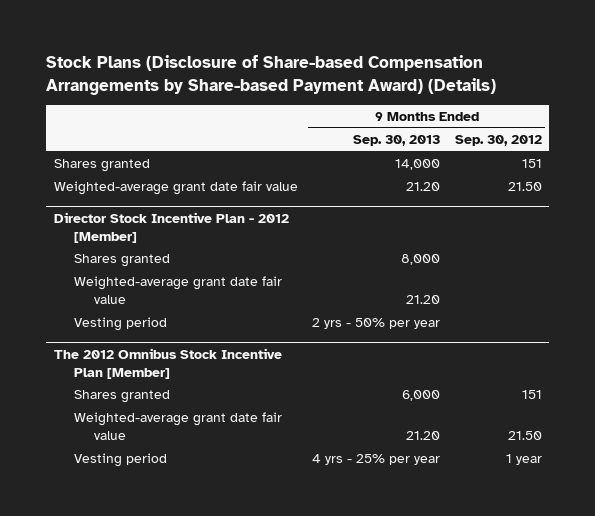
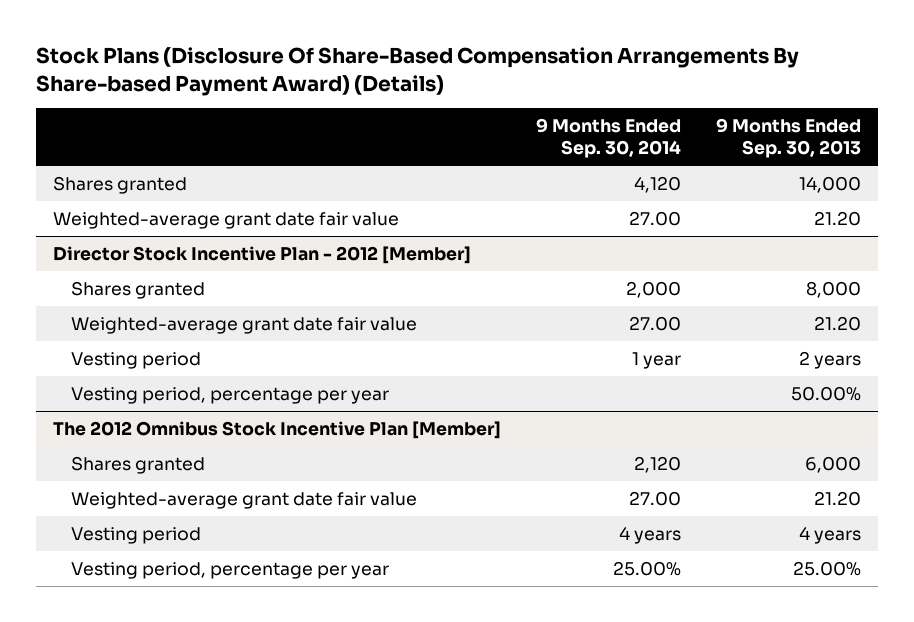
- Stock Plans (Disclosure of Share-based Compensation Arrangements by Share-based Payment Award) (Details)
+ Stock Plans (Disclosure Of Share-Based Compensation Arrangements By Share-based Payment Award) (Details)
- | 9 Months Ended Sep. 30, 2013 | 9 Months Ended Sep. 30, 2012
+ | 9 Months Ended Sep. 30, 2014 | 9 Months Ended Sep. 30, 2013
@ Director Stock Incentive Plan - 2012 [Member]
- Vesting period | 2 yrs - 50% per year |
+ Vesting period | 1 year | 2 years
+ Vesting period, percentage per year | | 50.00%
@ The 2012 Omnibus Stock Incentive Plan [Member]
- Vesting period | 4 yrs - 25% per year | 1 year
+ Vesting period | 4 years | 4 years
+ Vesting period, percentage per year | 25.00% | 25.00%

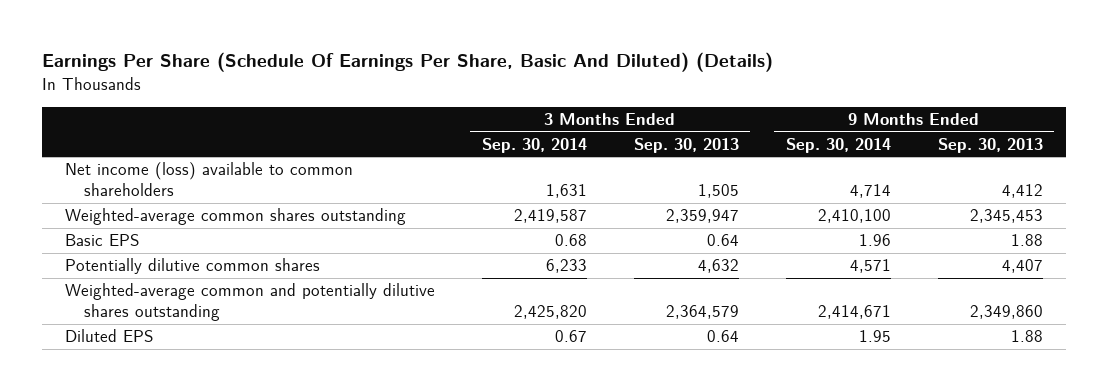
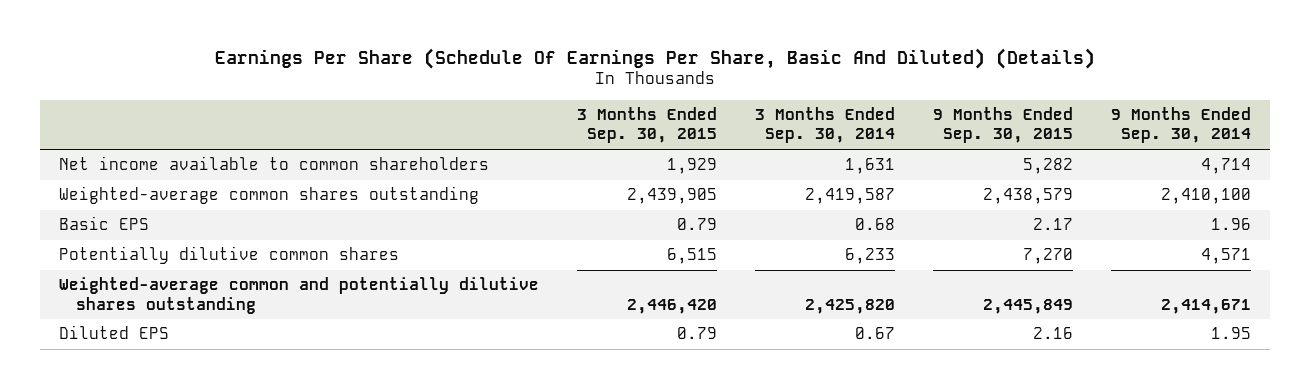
- | 3 Months Ended Sep. 30, 2014 | 3 Months Ended Sep. 30, 2013 | 9 Months Ended Sep. 30, 2014 | 9 Months Ended Sep. 30, 2013
+ | 3 Months Ended Sep. 30, 2015 | 3 Months Ended Sep. 30, 2014 | 9 Months Ended Sep. 30, 2015 | 9 Months Ended Sep. 30, 2014
- Net income (loss) available to common shareholders | 1,631 | 1,505 | 4,714 | 4,412
+ Net income available to common shareholders | 1,929 | 1,631 | 5,282 | 4,714

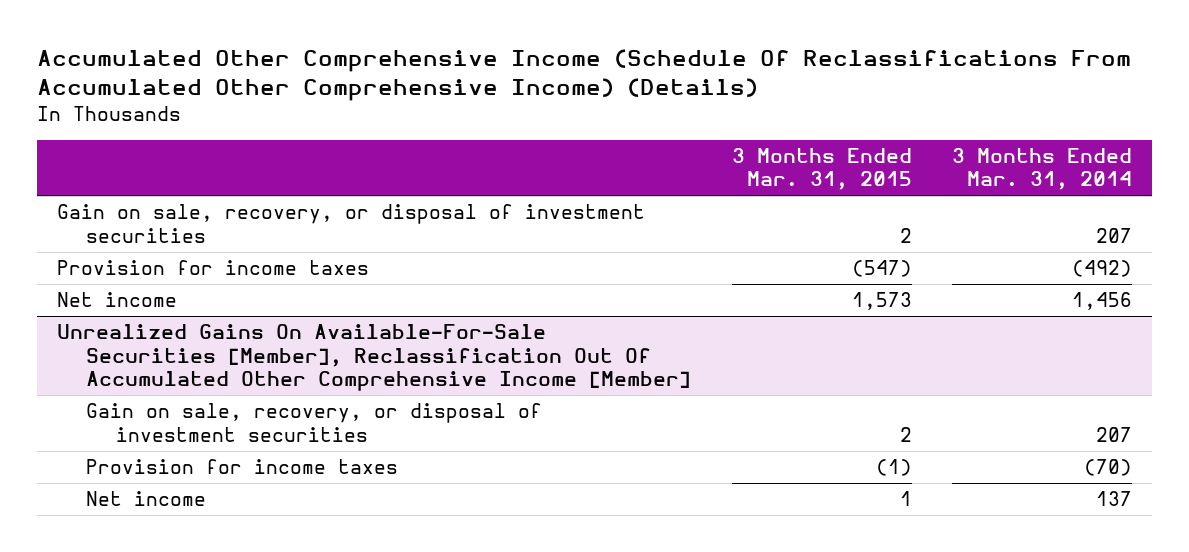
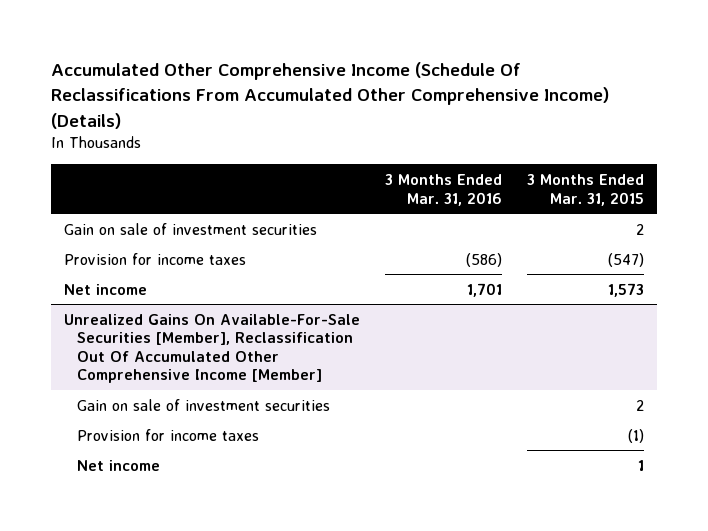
- | 3 Months Ended Mar. 31, 2015 | 3 Months Ended Mar. 31, 2014
+ | 3 Months Ended Mar. 31, 2016 | 3 Months Ended Mar. 31, 2015
- Gain on sale, recovery, or disposal of investment securities | 2 | 207
+ Gain on sale of investment securities | | 2
@ Unrealized Gains On Available-For-Sale Securities [Member], Reclassification Out Of Accumulated Other Comprehensive Income [Member]
- Gain on sale, recovery, or disposal of investment securities | 2 | 207
+ Gain on sale of investment securities | | 2

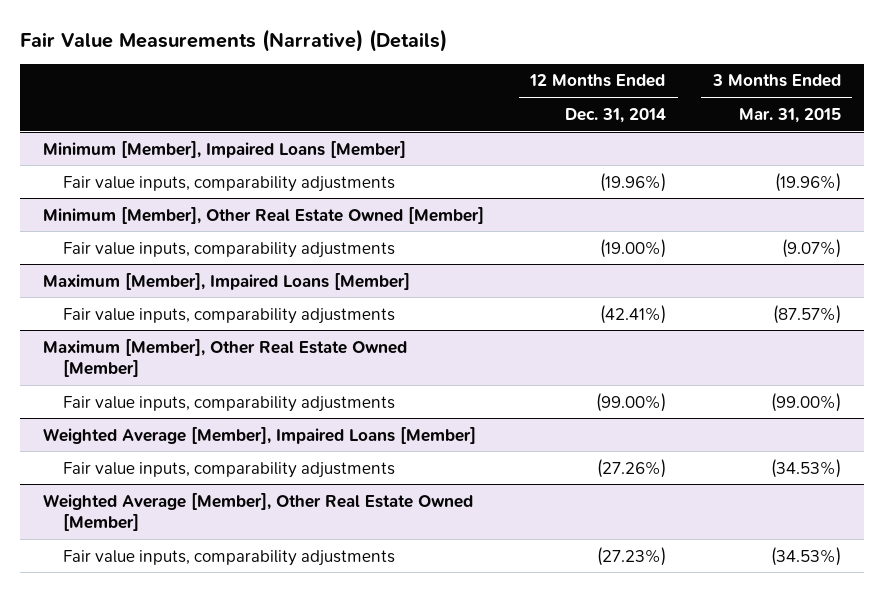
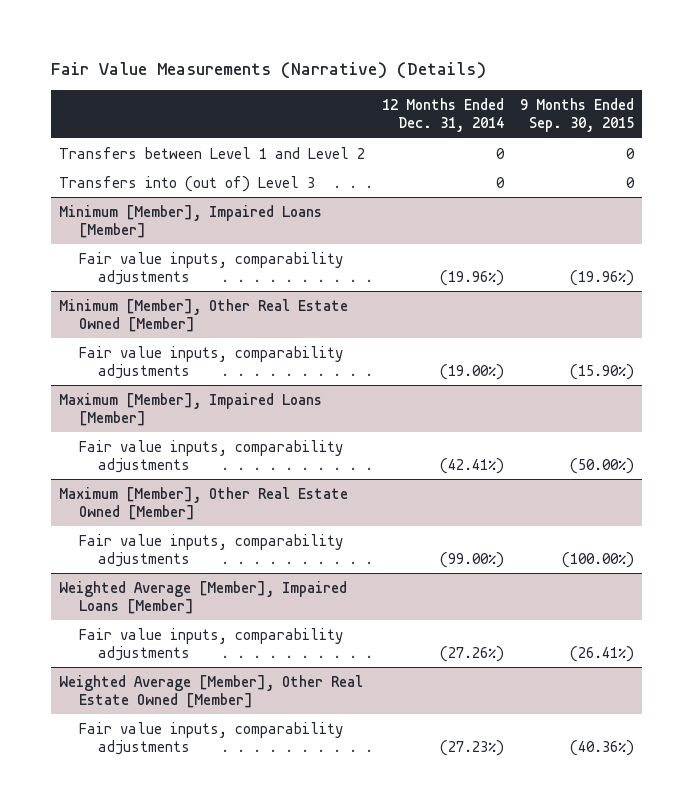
- | 12 Months Ended Dec. 31, 2014 | 3 Months Ended Mar. 31, 2015
+ | 12 Months Ended Dec. 31, 2014 | 9 Months Ended Sep. 30, 2015
+ Transfers between Level 1 and Level 2 | 0 | 0
+ Transfers into (out of) Level 3 | 0 | 0

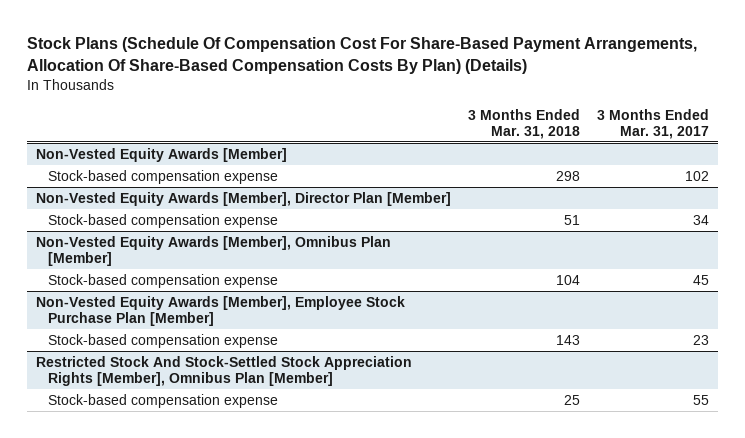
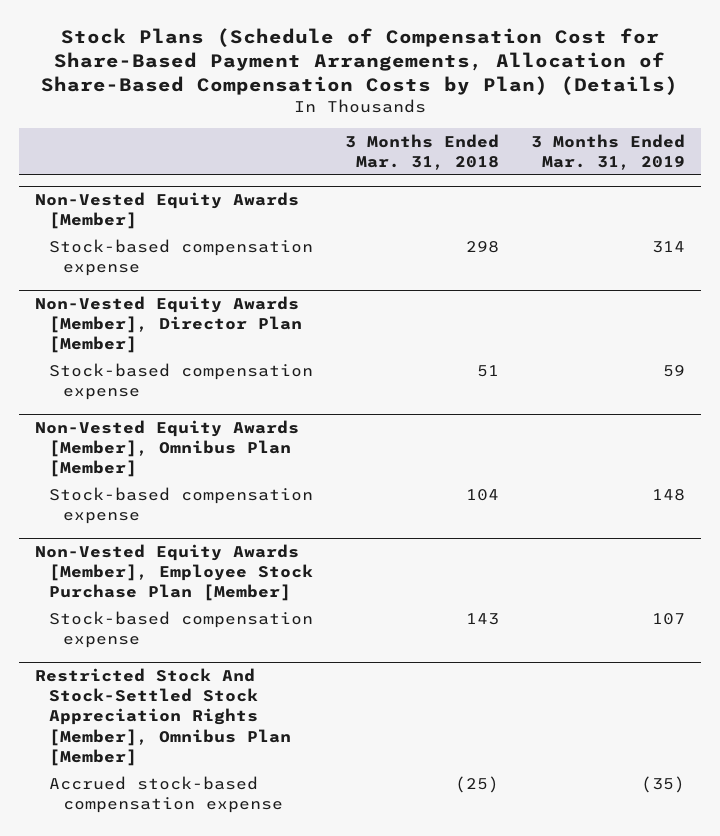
- Stock Plans (Schedule Of Compensation Cost For Share-Based Payment Arrangements, Allocation Of Share-Based Compensation Costs By Plan) (Details)
+ Stock Plans (Schedule of Compensation Cost for Share-Based Payment Arrangements, Allocation of Share-Based Compensation Costs by Plan) (Details)
- | 3 Months Ended Mar. 31, 2018 | 3 Months Ended Mar. 31, 2017
+ | 3 Months Ended Mar. 31, 2018 | 3 Months Ended Mar. 31, 2019
@ Restricted Stock And Stock-Settled Stock Appreciation Rights [Member], Omnibus Plan [Member]
- Stock-based compensation expense | 25 | 55
+ Accrued stock-based compensation expense | (25) | (35)

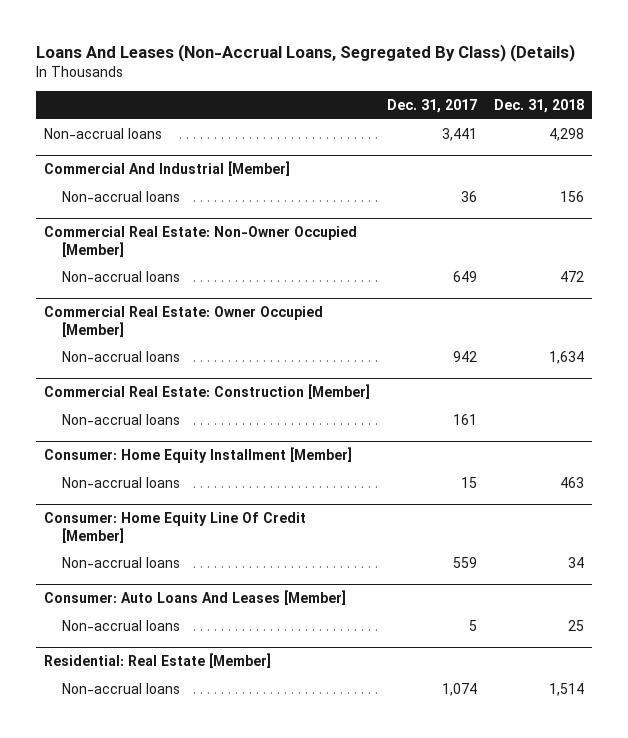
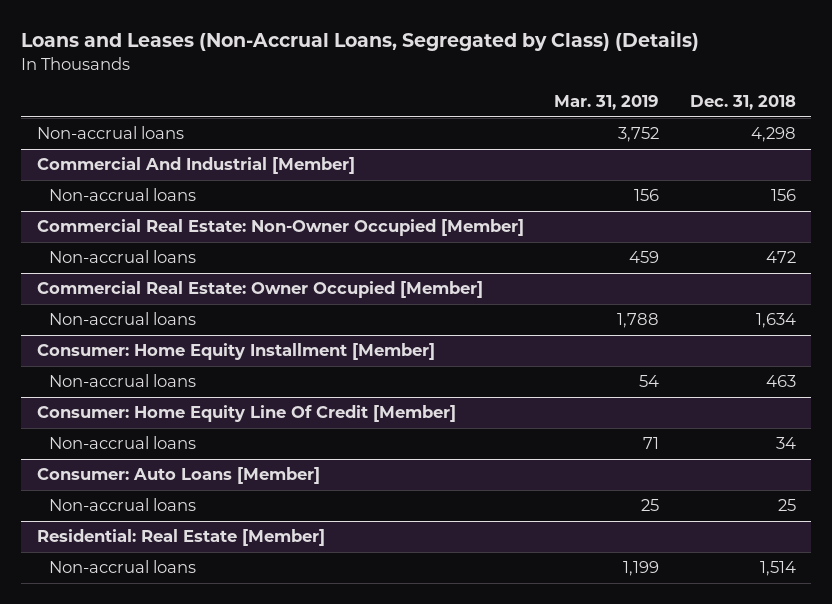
- Loans And Leases (Non-Accrual Loans, Segregated By Class) (Details)
+ Loans and Leases (Non-Accrual Loans, Segregated by Class) (Details)
- | Dec. 31, 2017 | Dec. 31, 2018
+ | Mar. 31, 2019 | Dec. 31, 2018
- Commercial Real Estate: Construction [Member]
- Non-accrual loans | 161 |
- Consumer: Auto Loans And Leases [Member]
+ Consumer: Auto Loans [Member]

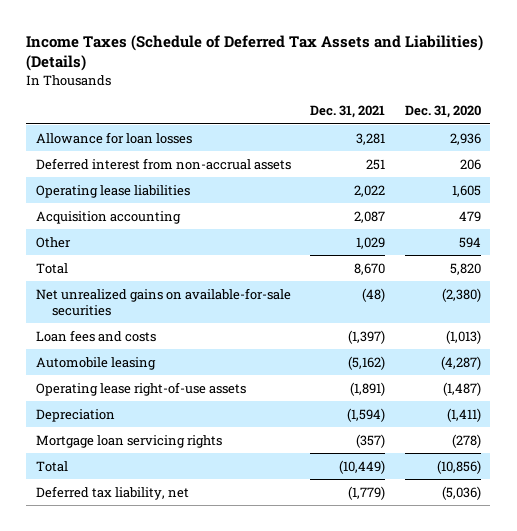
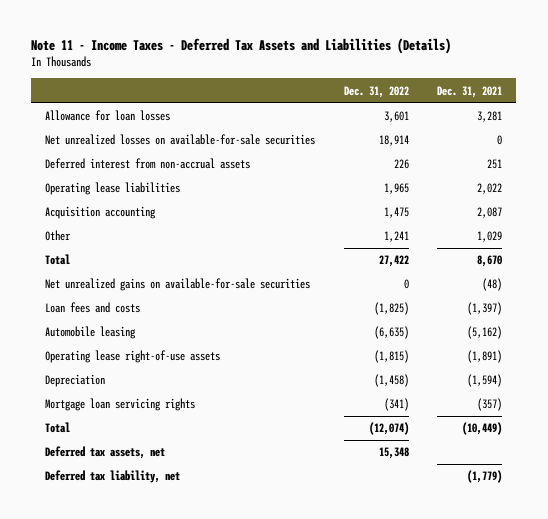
- Income Taxes (Schedule of Deferred Tax Assets and Liabilities) (Details)
+ Note 11 - Income Taxes - Deferred Tax Assets and Liabilities (Details)
- | Dec. 31, 2021 | Dec. 31, 2020
+ | Dec. 31, 2022 | Dec. 31, 2021
+ Net unrealized losses on available-for-sale securities | 18,914 | 0
+ Deferred tax assets, net | 15,348 |

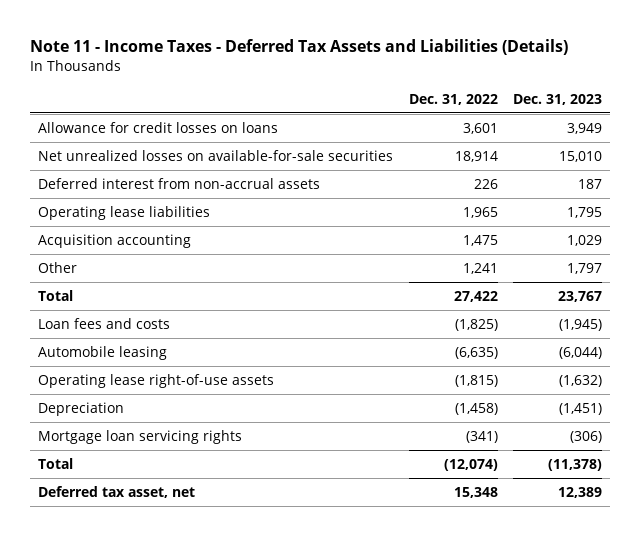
- | Dec. 31, 2022 | Dec. 31, 2021
+ | Dec. 31, 2022 | Dec. 31, 2023
- Allowance for loan losses | 3,601 | 3,281
+ Allowance for credit losses on loans | 3,601 | 3,949
- Net unrealized gains on available-for-sale securities | 0 | (48)
- Deferred tax assets, net | 15,348 |
- Deferred tax liability, net | | (1,779)
+ Deferred tax asset, net | 15,348 | 12,389

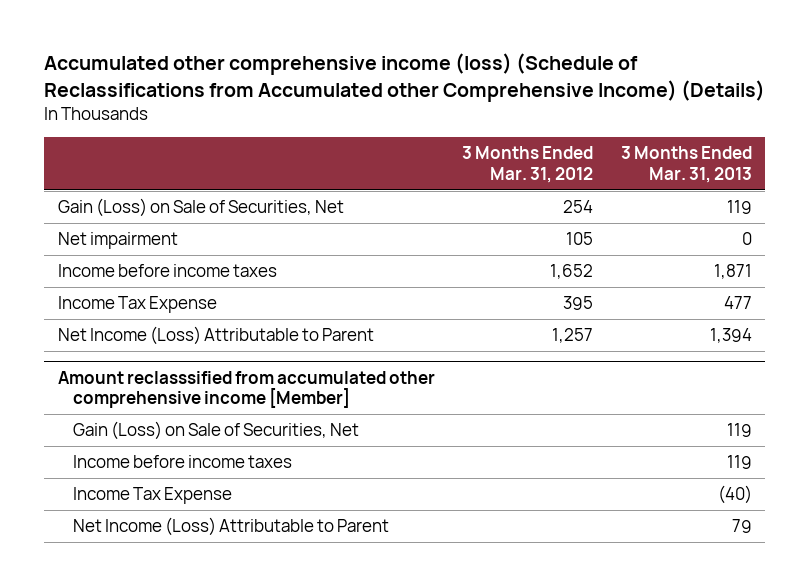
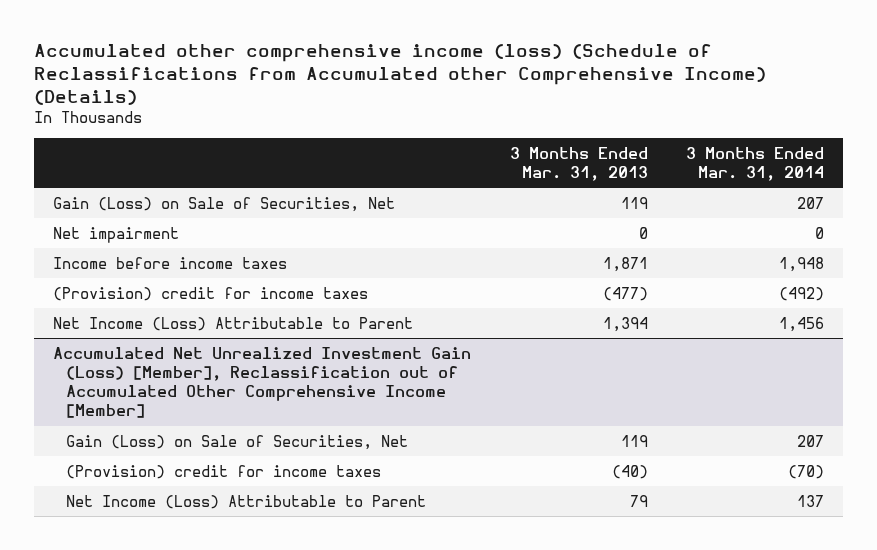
- | 3 Months Ended Mar. 31, 2012 | 3 Months Ended Mar. 31, 2013
+ | 3 Months Ended Mar. 31, 2013 | 3 Months Ended Mar. 31, 2014
- Income Tax Expense | 395 | 477
+ (Provision) credit for income taxes | (477) | (492)
- Amount reclasssified from accumulated other comprehensive income [Member]
+ Accumulated Net Unrealized Investment Gain (Loss) [Member], Reclassification out of Accumulated Other Comprehensive Income [Member]
- Income before income taxes | | 119
- Income Tax Expense | | (40)
+ (Provision) credit for income taxes | (40) | (70)

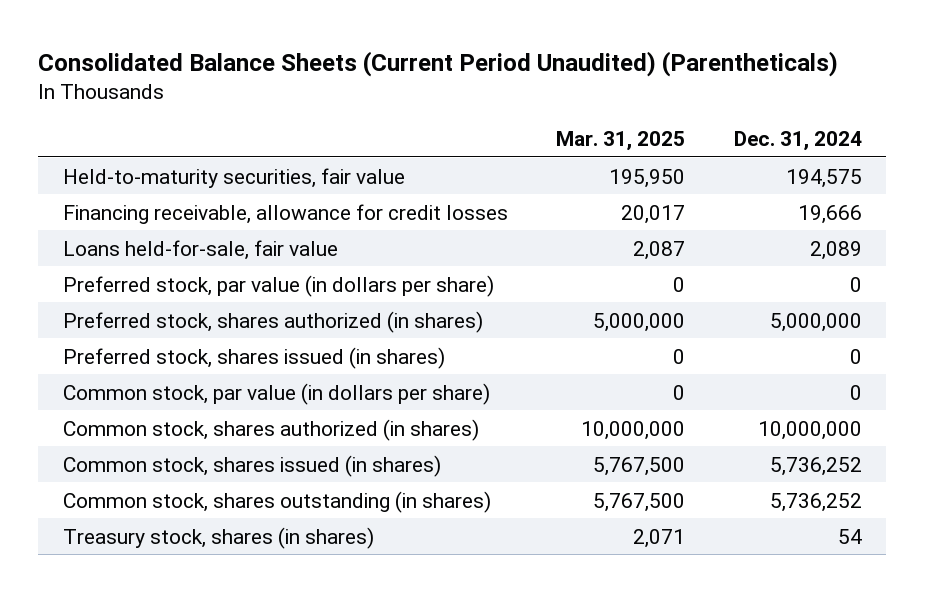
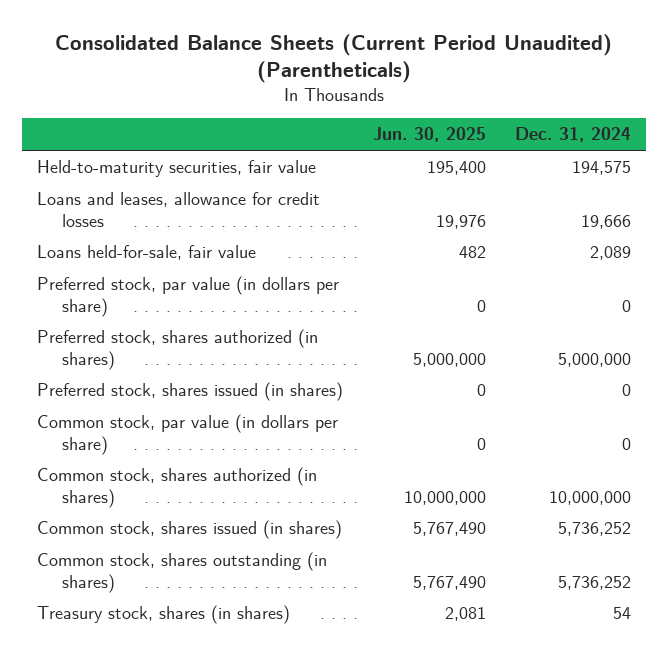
- | Mar. 31, 2025 | Dec. 31, 2024
+ | Jun. 30, 2025 | Dec. 31, 2024
- Financing receivable, allowance for credit losses | 20,017 | 19,666
+ Loans and leases, allowance for credit losses | 19,976 | 19,666

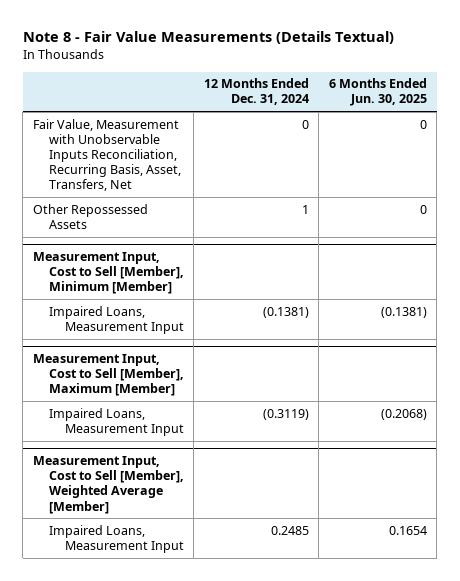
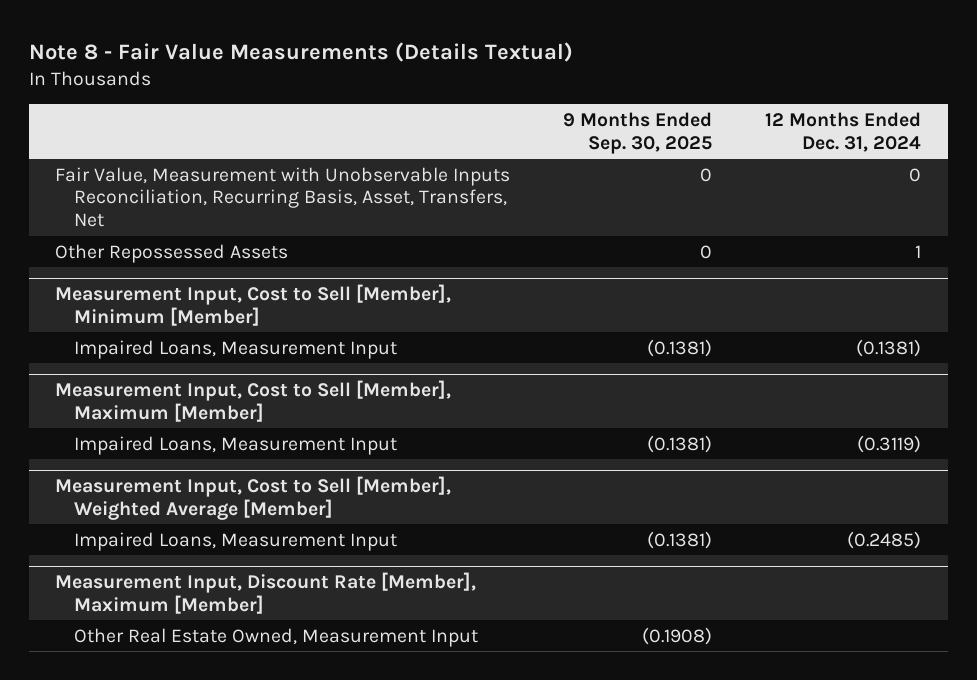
- | 12 Months Ended Dec. 31, 2024 | 6 Months Ended Jun. 30, 2025
+ | 9 Months Ended Sep. 30, 2025 | 12 Months Ended Dec. 31, 2024
@ Measurement Input, Cost to Sell [Member], Weighted Average [Member]
- Impaired Loans, Measurement Input | 0.2485 | 0.1654
+ Impaired Loans, Measurement Input | (0.1381) | (0.2485)
+ Measurement Input, Discount Rate [Member], Maximum [Member]
+ Other Real Estate Owned, Measurement Input | (0.1908) |

